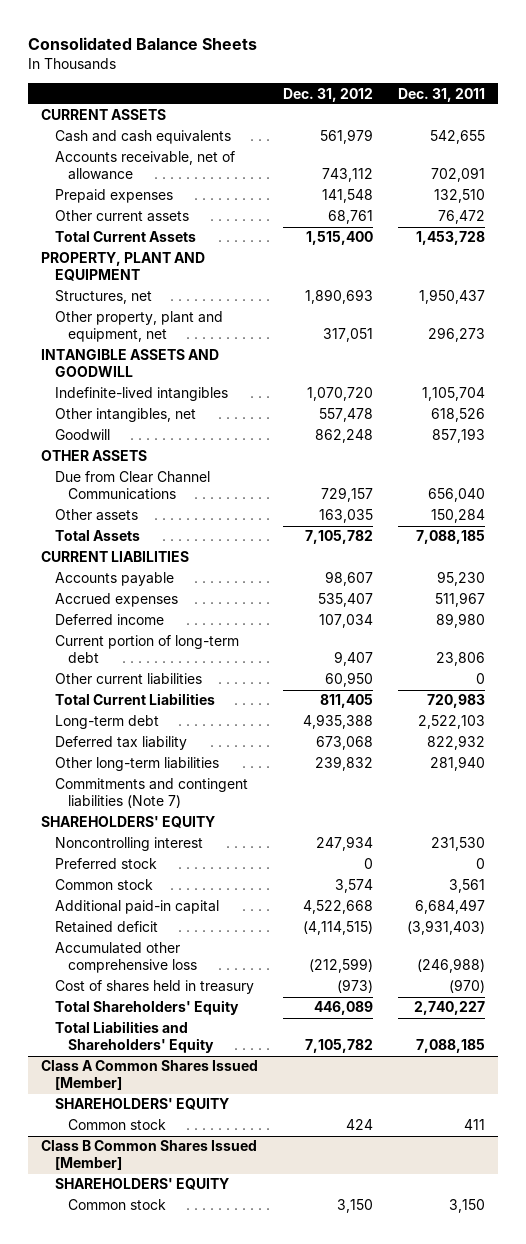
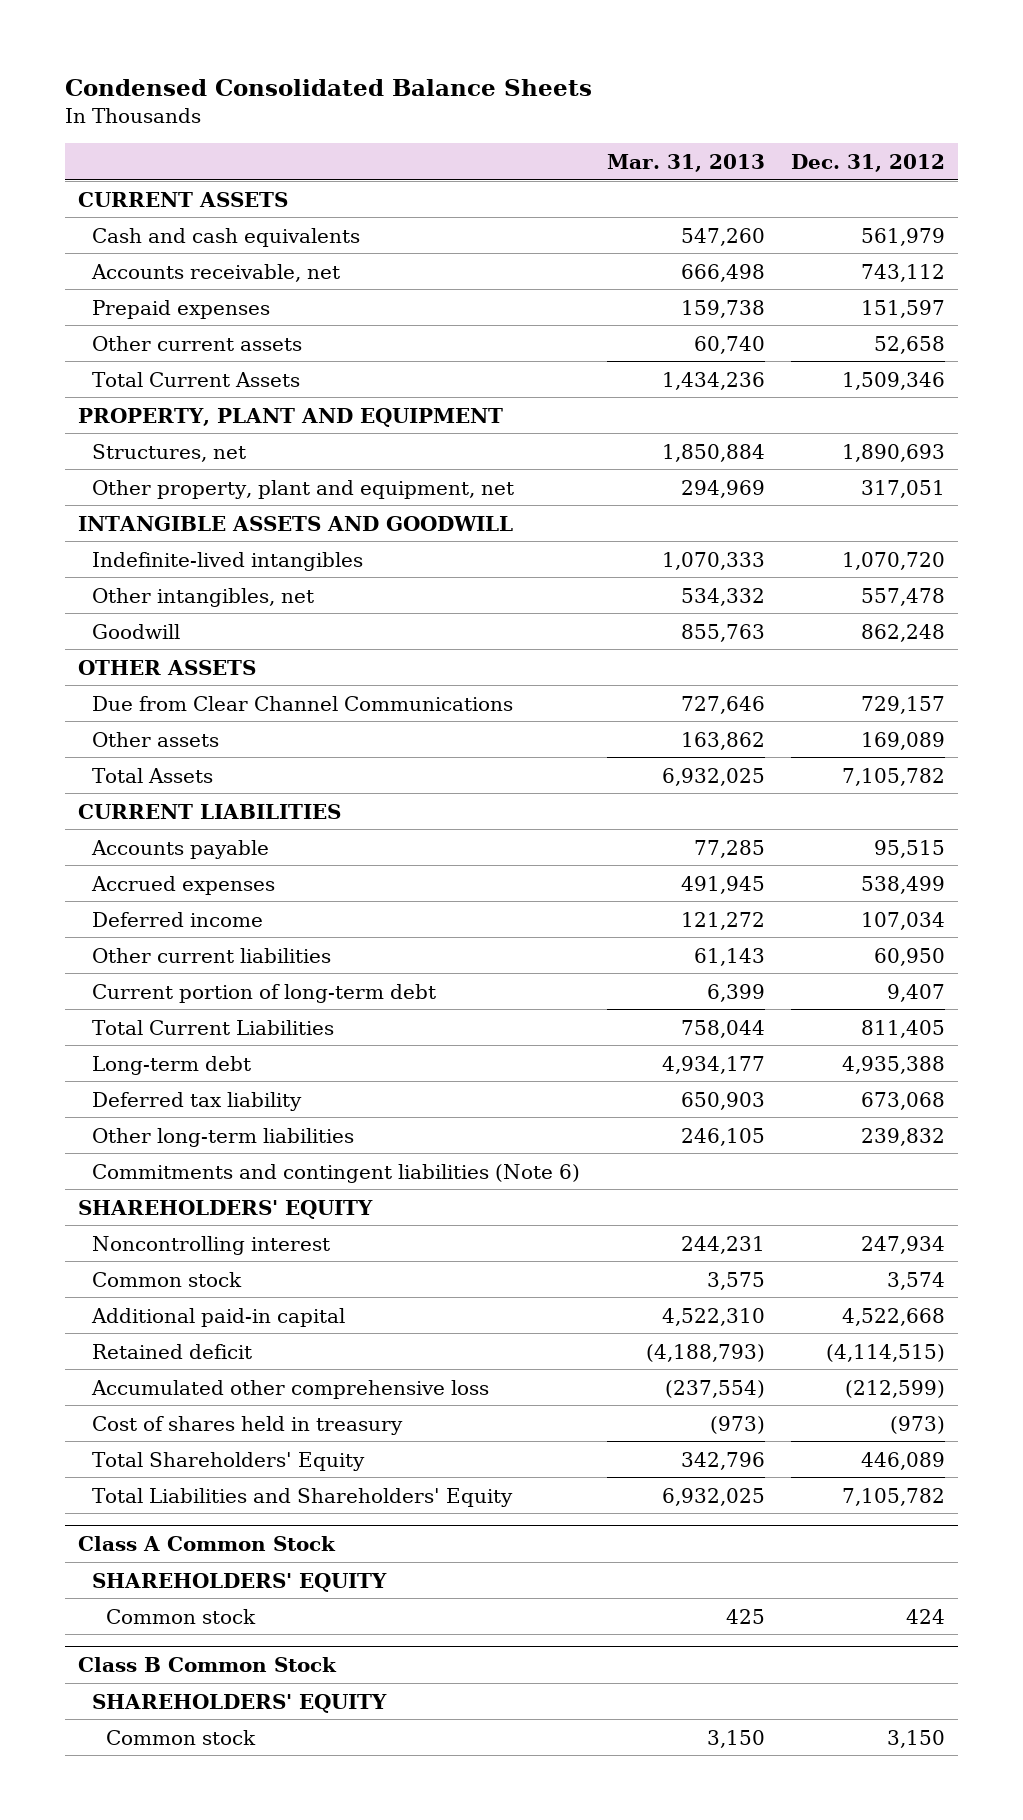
- Consolidated Balance Sheets
+ Condensed Consolidated Balance Sheets
- | Dec. 31, 2012 | Dec. 31, 2011
+ | Mar. 31, 2013 | Dec. 31, 2012
- Accounts receivable, net of allowance | 743,112 | 702,091
- Prepaid expenses | 141,548 | 132,510
- Other current assets | 68,761 | 76,472
- Total Current Assets | 1,515,400 | 1,453,728
+ Accounts receivable, net | 666,498 | 743,112
+ Prepaid expenses | 159,738 | 151,597
+ Other current assets | 60,740 | 52,658
+ Total Current Assets | 1,434,236 | 1,509,346
- Other assets | 163,035 | 150,284
+ Other assets | 163,862 | 169,089
- Accounts payable | 98,607 | 95,230
- Accrued expenses | 535,407 | 511,967
+ Accounts payable | 77,285 | 95,515
+ Accrued expenses | 491,945 | 538,499
moved down: Current portion of long-term debt | 6,399 | 9,407
- Commitments and contingent liabilities (Note 7)
+ Commitments and contingent liabilities (Note 6)
- Preferred stock | 0 | 0
- Class A Common Shares Issued [Member]
+ Class A Common Stock
- Class B Common Shares Issued [Member]
+ Class B Common Stock

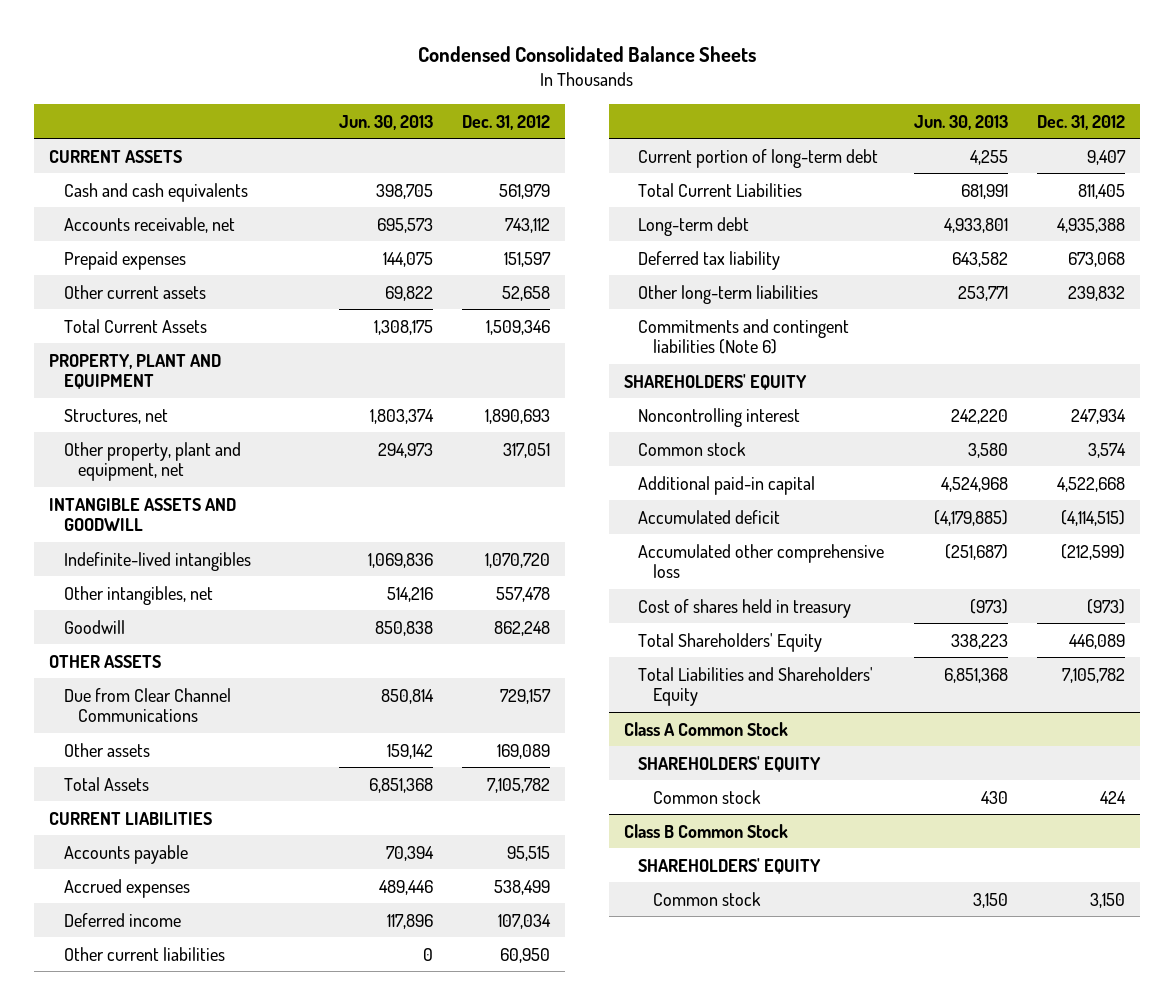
- | Mar. 31, 2013 | Dec. 31, 2012
+ | Jun. 30, 2013 | Dec. 31, 2012
- Retained deficit | (4,188,793) | (4,114,515)
+ Accumulated deficit | (4,179,885) | (4,114,515)

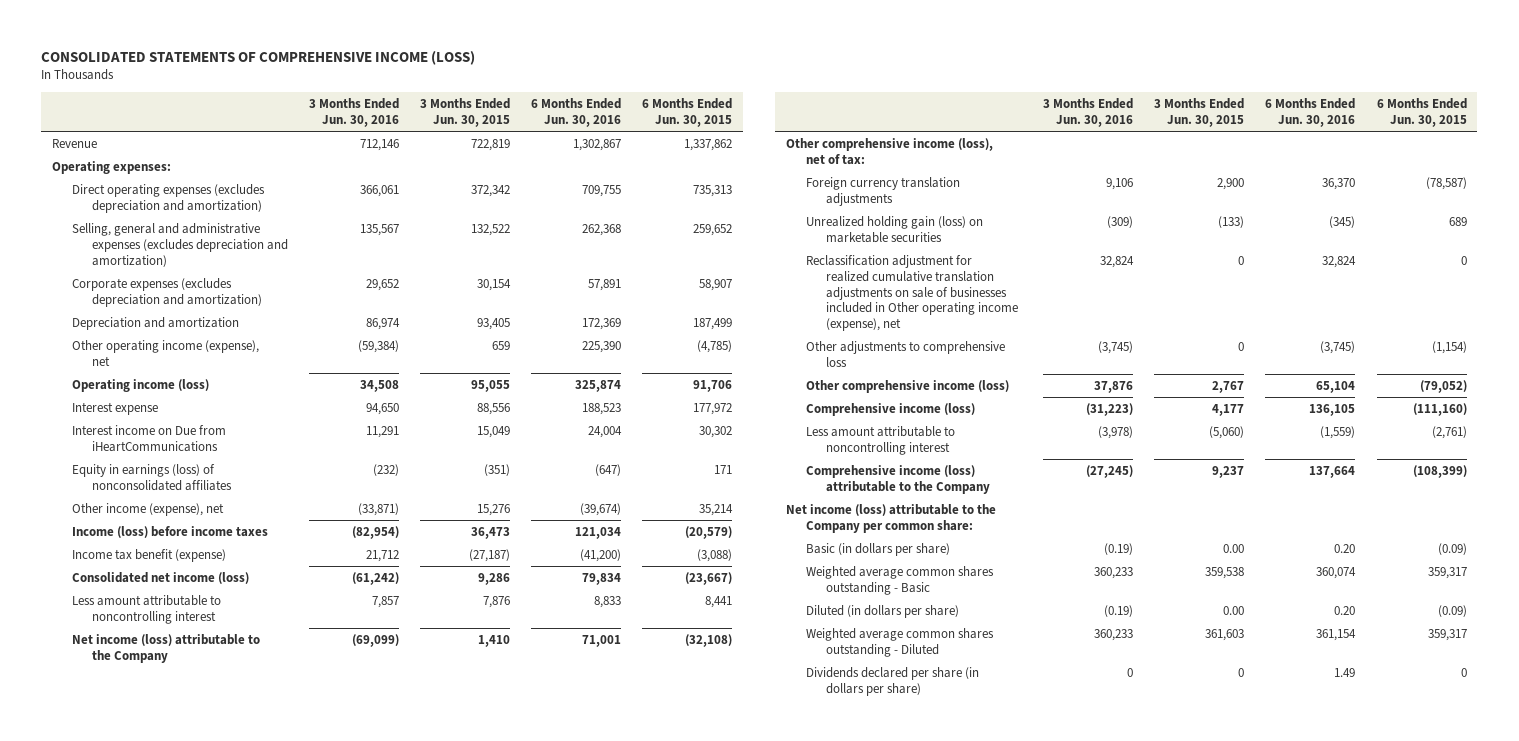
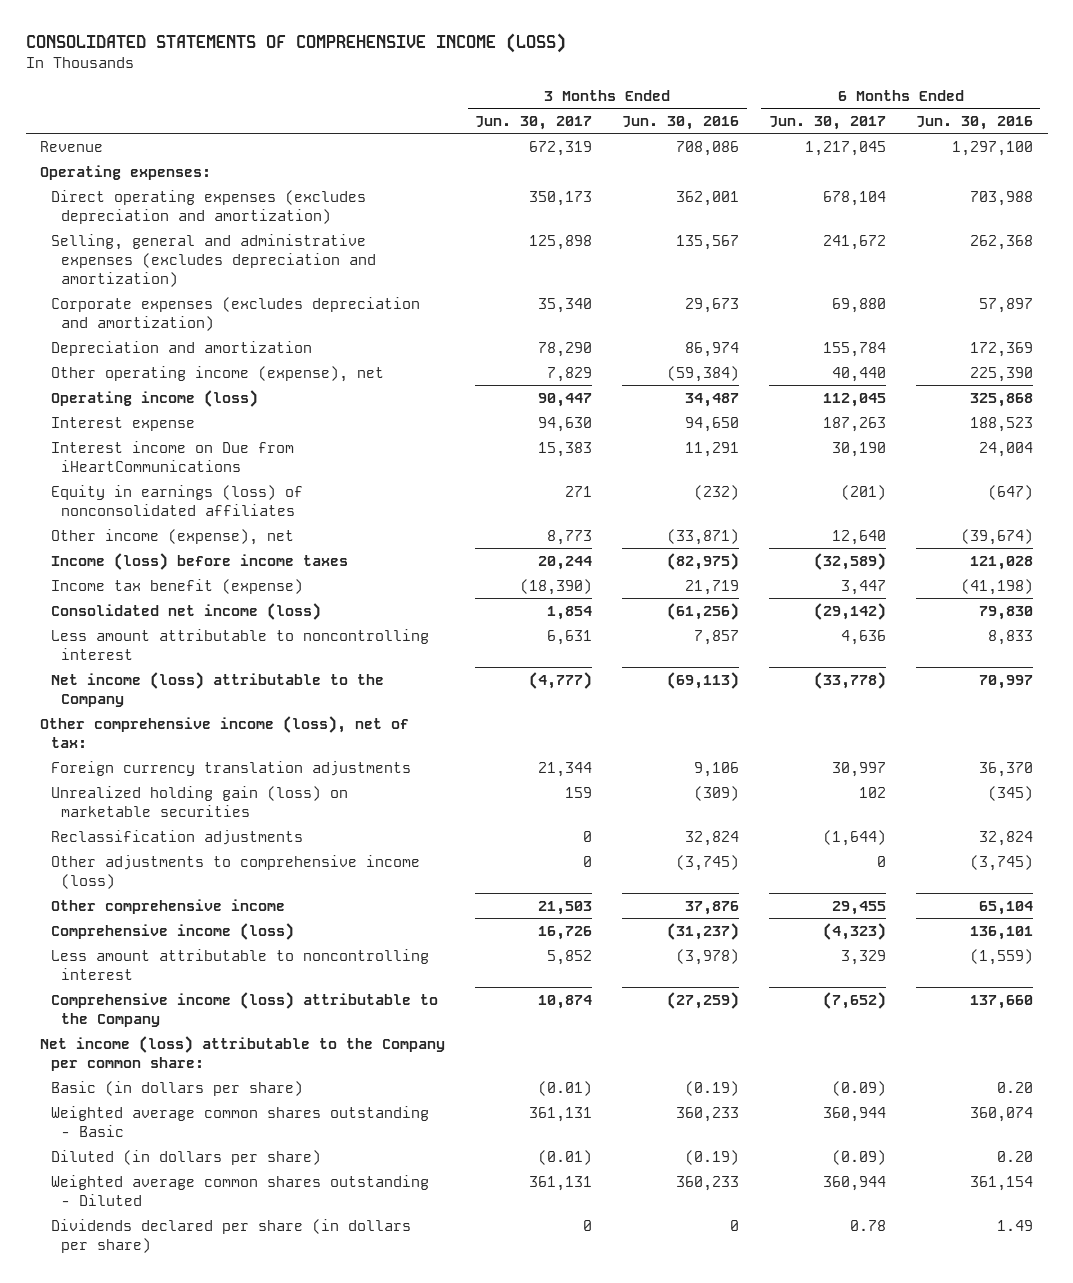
- | 3 Months Ended Jun. 30, 2016 | 3 Months Ended Jun. 30, 2015 | 6 Months Ended Jun. 30, 2016 | 6 Months Ended Jun. 30, 2015
+ | 3 Months Ended Jun. 30, 2017 | 3 Months Ended Jun. 30, 2016 | 6 Months Ended Jun. 30, 2017 | 6 Months Ended Jun. 30, 2016
- Revenue | 712,146 | 722,819 | 1,302,867 | 1,337,862
+ Revenue | 672,319 | 708,086 | 1,217,045 | 1,297,100
- Direct operating expenses (excludes depreciation and amortization) | 366,061 | 372,342 | 709,755 | 735,313
+ Direct operating expenses (excludes depreciation and amortization) | 350,173 | 362,001 | 678,104 | 703,988
- Corporate expenses (excludes depreciation and amortization) | 29,652 | 30,154 | 57,891 | 58,907
+ Corporate expenses (excludes depreciation and amortization) | 35,340 | 29,673 | 69,880 | 57,897
- Operating income (loss) | 34,508 | 95,055 | 325,874 | 91,706
+ Operating income (loss) | 90,447 | 34,487 | 112,045 | 325,868
- Income (loss) before income taxes | (82,954) | 36,473 | 121,034 | (20,579)
- Income tax benefit (expense) | 21,712 | (27,187) | (41,200) | (3,088)
- Consolidated net income (loss) | (61,242) | 9,286 | 79,834 | (23,667)
+ Income (loss) before income taxes | 20,244 | (82,975) | (32,589) | 121,028
+ Income tax benefit (expense) | (18,390) | 21,719 | 3,447 | (41,198)
+ Consolidated net income (loss) | 1,854 | (61,256) | (29,142) | 79,830
- Net income (loss) attributable to the Company | (69,099) | 1,410 | 71,001 | (32,108)
+ Net income (loss) attributable to the Company | (4,777) | (69,113) | (33,778) | 70,997
- Reclassification adjustment for realized cumulative translation adjustments on sale of businesses included in Other operating income (expense), net | 32,824 | 0 | 32,824 | 0
- Other adjustments to comprehensive loss | (3,745) | 0 | (3,745) | (1,154)
- Other comprehensive income (loss) | 37,876 | 2,767 | 65,104 | (79,052)
- Comprehensive income (loss) | (31,223) | 4,177 | 136,105 | (111,160)
+ Reclassification adjustments | 0 | 32,824 | (1,644) | 32,824
+ Other adjustments to comprehensive income (loss) | 0 | (3,745) | 0 | (3,745)
+ Other comprehensive income | 21,503 | 37,876 | 29,455 | 65,104
+ Comprehensive income (loss) | 16,726 | (31,237) | (4,323) | 136,101
- Comprehensive income (loss) attributable to the Company | (27,245) | 9,237 | 137,664 | (108,399)
+ Comprehensive income (loss) attributable to the Company | 10,874 | (27,259) | (7,652) | 137,660

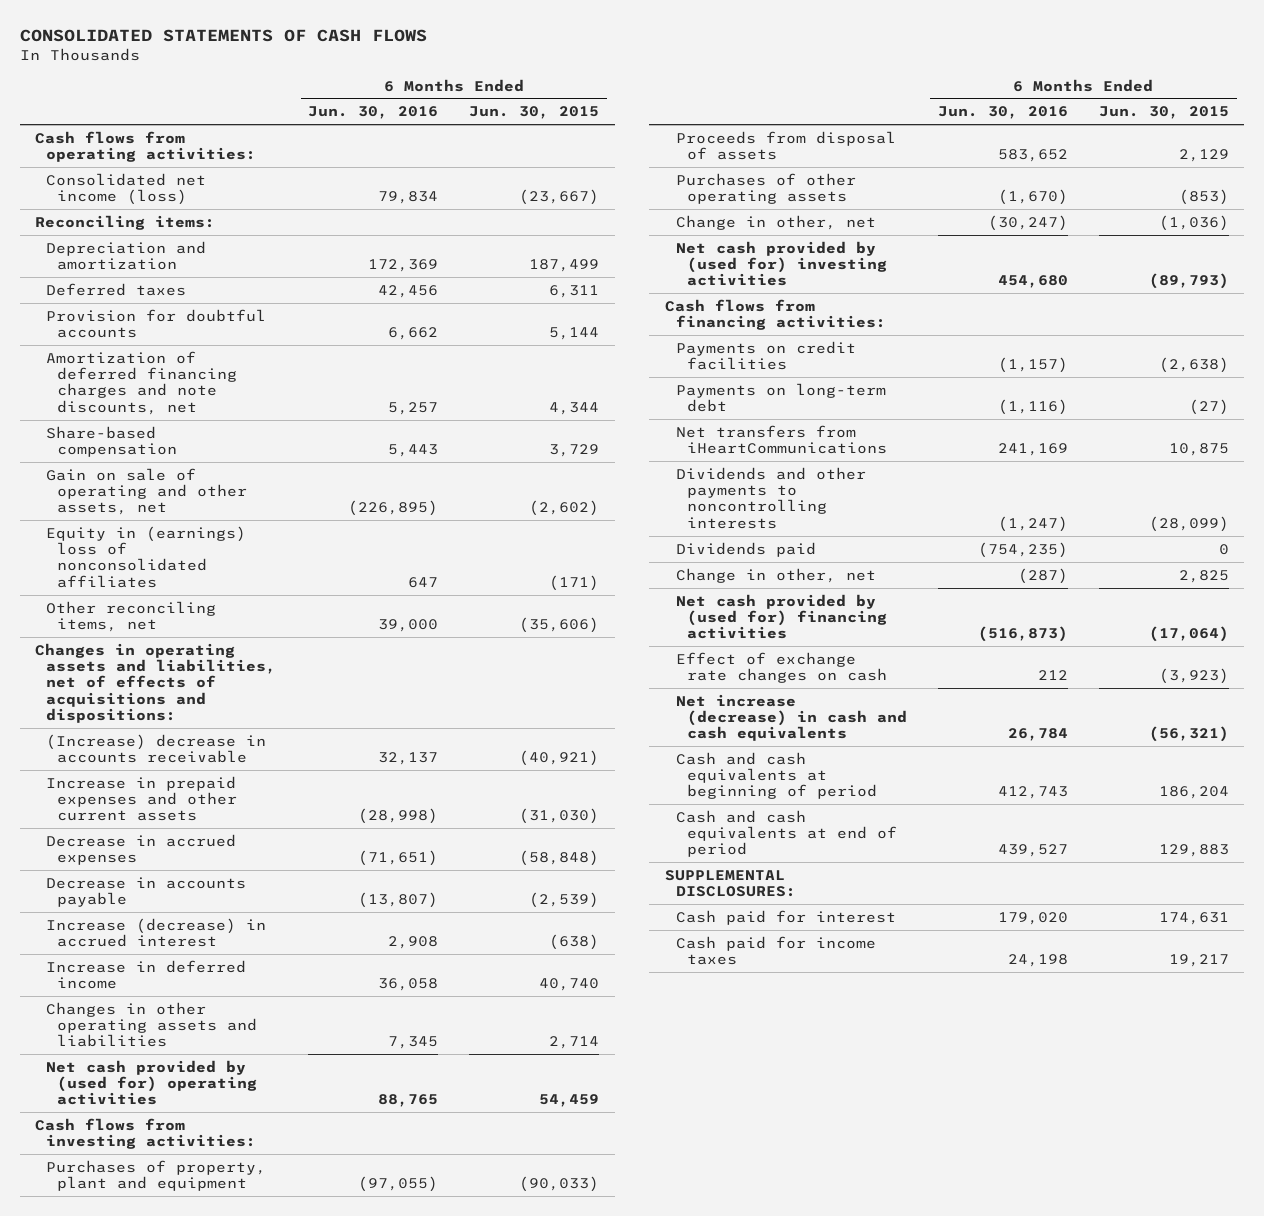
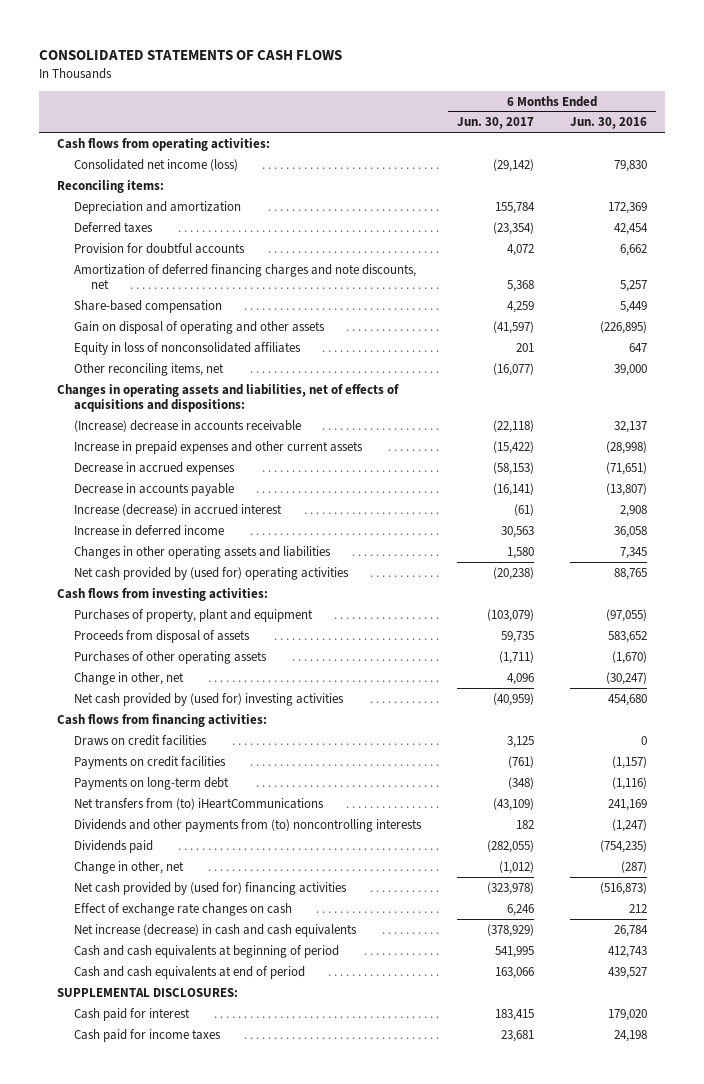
- | 6 Months Ended Jun. 30, 2016 | 6 Months Ended Jun. 30, 2015
+ | 6 Months Ended Jun. 30, 2017 | 6 Months Ended Jun. 30, 2016
- Consolidated net income (loss) | 79,834 | (23,667)
+ Consolidated net income (loss) | (29,142) | 79,830
- Deferred taxes | 42,456 | 6,311
+ Deferred taxes | (23,354) | 42,454
- Share-based compensation | 5,443 | 3,729
- Gain on sale of operating and other assets, net | (226,895) | (2,602)
- Equity in (earnings) loss of nonconsolidated affiliates | 647 | (171)
+ Share-based compensation | 4,259 | 5,449
+ Gain on disposal of operating and other assets | (41,597) | (226,895)
+ Equity in loss of nonconsolidated affiliates | 201 | 647
+ Draws on credit facilities | 3,125 | 0
- Net transfers from iHeartCommunications | 241,169 | 10,875
- Dividends and other payments to noncontrolling interests | (1,247) | (28,099)
+ Net transfers from (to) iHeartCommunications | (43,109) | 241,169
+ Dividends and other payments from (to) noncontrolling interests | 182 | (1,247)

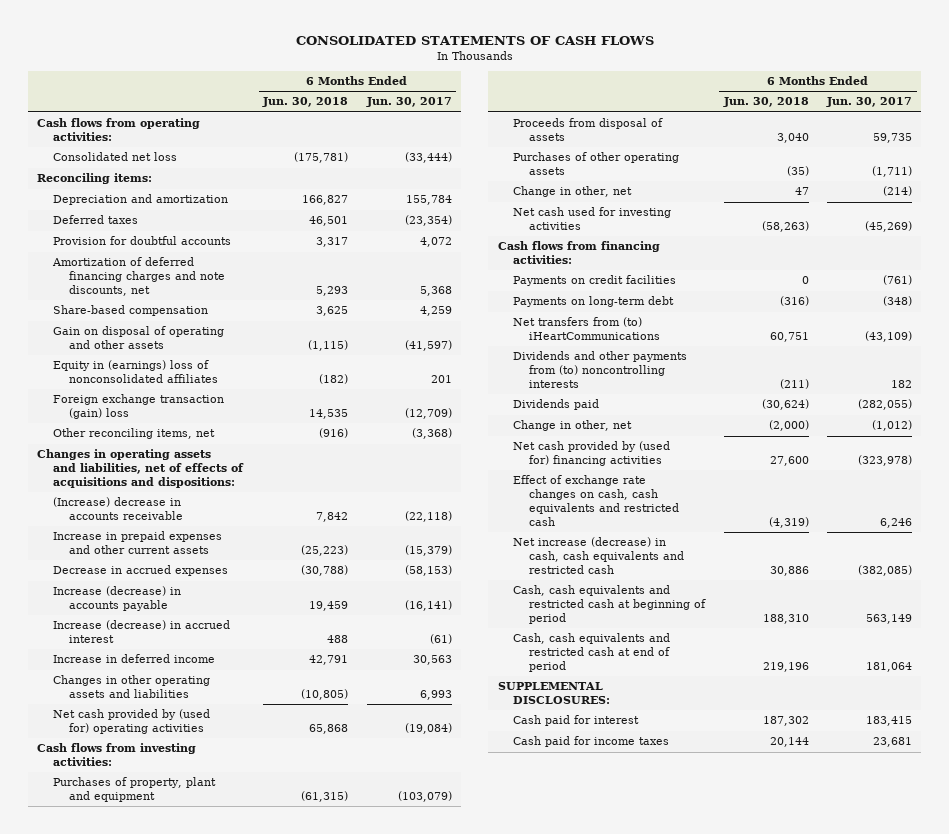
- | 6 Months Ended Jun. 30, 2017 | 6 Months Ended Jun. 30, 2016
+ | 6 Months Ended Jun. 30, 2018 | 6 Months Ended Jun. 30, 2017
- Consolidated net income (loss) | (29,142) | 79,830
+ Consolidated net loss | (175,781) | (33,444)
- Equity in loss of nonconsolidated affiliates | 201 | 647
- Other reconciling items, net | (16,077) | 39,000
+ Equity in (earnings) loss of nonconsolidated affiliates | (182) | 201
+ Foreign exchange transaction (gain) loss | 14,535 | (12,709)
+ Other reconciling items, net | (916) | (3,368)
- Increase in prepaid expenses and other current assets | (15,422) | (28,998)
+ Increase in prepaid expenses and other current assets | (25,223) | (15,379)
- Decrease in accounts payable | (16,141) | (13,807)
+ Increase (decrease) in accounts payable | 19,459 | (16,141)
- Changes in other operating assets and liabilities | 1,580 | 7,345
- Net cash provided by (used for) operating activities | (20,238) | 88,765
+ Changes in other operating assets and liabilities | (10,805) | 6,993
+ Net cash provided by (used for) operating activities | 65,868 | (19,084)
- Change in other, net | 4,096 | (30,247)
- Net cash provided by (used for) investing activities | (40,959) | 454,680
+ Change in other, net | 47 | (214)
+ Net cash used for investing activities | (58,263) | (45,269)
- Draws on credit facilities | 3,125 | 0
- Effect of exchange rate changes on cash | 6,246 | 212
- Net increase (decrease) in cash and cash equivalents | (378,929) | 26,784
- Cash and cash equivalents at beginning of period | 541,995 | 412,743
- Cash and cash equivalents at end of period | 163,066 | 439,527
+ Effect of exchange rate changes on cash, cash equivalents and restricted cash | (4,319) | 6,246
+ Net increase (decrease) in cash, cash equivalents and restricted cash | 30,886 | (382,085)
+ Cash, cash equivalents and restricted cash at beginning of period | 188,310 | 563,149
+ Cash, cash equivalents and restricted cash at end of period | 219,196 | 181,064

